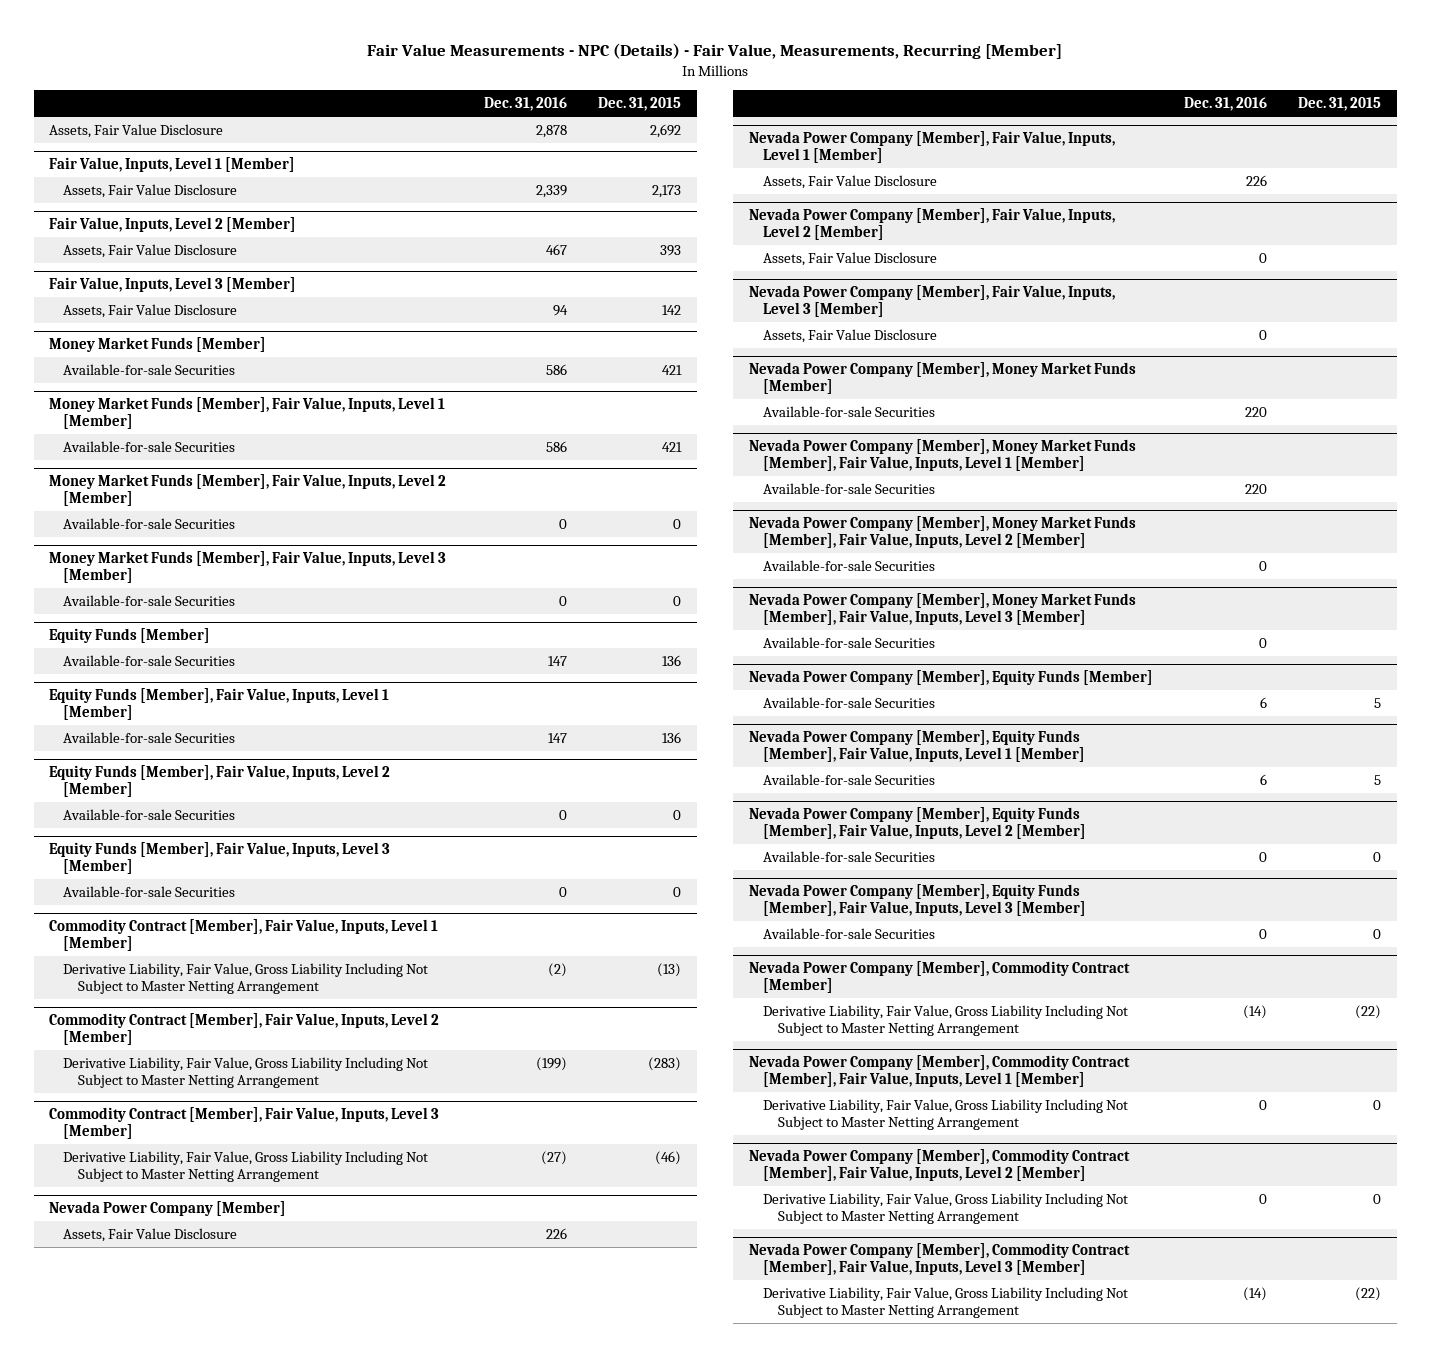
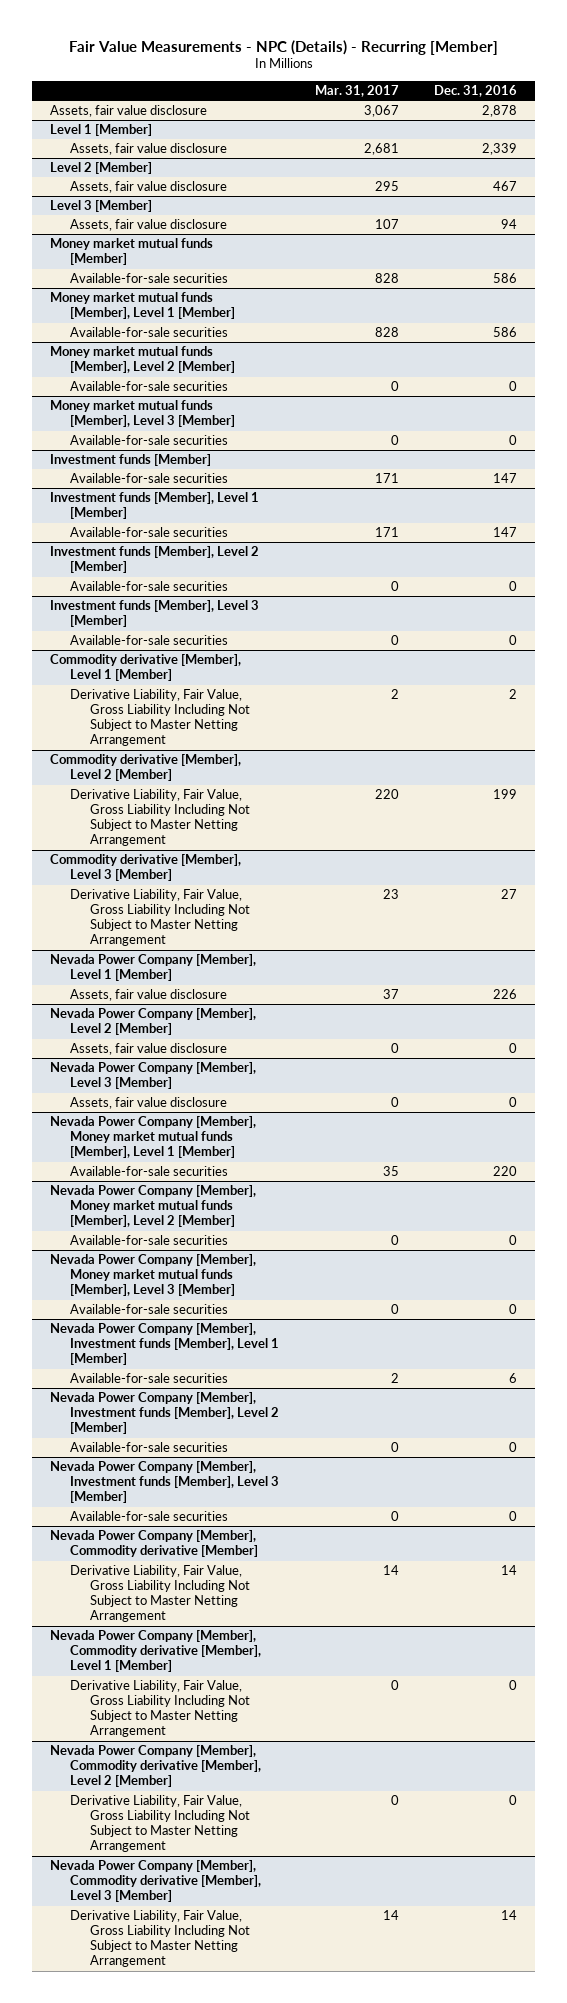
- Fair Value Measurements - NPC (Details) - Fair Value, Measurements, Recurring [Member]
+ Fair Value Measurements - NPC (Details) - Recurring [Member]
- | Dec. 31, 2016 | Dec. 31, 2015
+ | Mar. 31, 2017 | Dec. 31, 2016
- Assets, Fair Value Disclosure | 2,878 | 2,692
- Fair Value, Inputs, Level 1 [Member]
- Assets, Fair Value Disclosure | 2,339 | 2,173
- Fair Value, Inputs, Level 2 [Member]
- Assets, Fair Value Disclosure | 467 | 393
- Fair Value, Inputs, Level 3 [Member]
- Assets, Fair Value Disclosure | 94 | 142
- Money Market Funds [Member]
- Available-for-sale Securities | 586 | 421
- Money Market Funds [Member], Fair Value, Inputs, Level 1 [Member]
- Available-for-sale Securities | 586 | 421
- Money Market Funds [Member], Fair Value, Inputs, Level 2 [Member]
- Available-for-sale Securities | 0 | 0
- Money Market Funds [Member], Fair Value, Inputs, Level 3 [Member]
- Available-for-sale Securities | 0 | 0
- Equity Funds [Member]
- Available-for-sale Securities | 147 | 136
- Equity Funds [Member], Fair Value, Inputs, Level 1 [Member]
- Available-for-sale Securities | 147 | 136
- Equity Funds [Member], Fair Value, Inputs, Level 2 [Member]
- Available-for-sale Securities | 0 | 0
- Equity Funds [Member], Fair Value, Inputs, Level 3 [Member]
- Available-for-sale Securities | 0 | 0
- Commodity Contract [Member], Fair Value, Inputs, Level 1 [Member]
- Derivative Liability, Fair Value, Gross Liability Including Not Subject to Master Netting Arrangement | (2) | (13)
- Commodity Contract [Member], Fair Value, Inputs, Level 2 [Member]
- Derivative Liability, Fair Value, Gross Liability Including Not Subject to Master Netting Arrangement | (199) | (283)
- Commodity Contract [Member], Fair Value, Inputs, Level 3 [Member]
- Derivative Liability, Fair Value, Gross Liability Including Not Subject to Master Netting Arrangement | (27) | (46)
- Nevada Power Company [Member]
- Assets, Fair Value Disclosure | 226 |
- Nevada Power Company [Member], Fair Value, Inputs, Level 1 [Member]
- Assets, Fair Value Disclosure | 226 |
- Nevada Power Company [Member], Fair Value, Inputs, Level 2 [Member]
- Assets, Fair Value Disclosure | 0 |
- Nevada Power Company [Member], Fair Value, Inputs, Level 3 [Member]
- Assets, Fair Value Disclosure | 0 |
- Nevada Power Company [Member], Money Market Funds [Member]
- Available-for-sale Securities | 220 |
- Nevada Power Company [Member], Money Market Funds [Member], Fair Value, Inputs, Level 1 [Member]
- Available-for-sale Securities | 220 |
- Nevada Power Company [Member], Money Market Funds [Member], Fair Value, Inputs, Level 2 [Member]
- Available-for-sale Securities | 0 |
- Nevada Power Company [Member], Money Market Funds [Member], Fair Value, Inputs, Level 3 [Member]
- Available-for-sale Securities | 0 |
- Nevada Power Company [Member], Equity Funds [Member]
- Available-for-sale Securities | 6 | 5
- Nevada Power Company [Member], Equity Funds [Member], Fair Value, Inputs, Level 1 [Member]
- Available-for-sale Securities | 6 | 5
- Nevada Power Company [Member], Equity Funds [Member], Fair Value, Inputs, Level 2 [Member]
- Available-for-sale Securities | 0 | 0
- Nevada Power Company [Member], Equity Funds [Member], Fair Value, Inputs, Level 3 [Member]
- Available-for-sale Securities | 0 | 0
- Nevada Power Company [Member], Commodity Contract [Member]
- Derivative Liability, Fair Value, Gross Liability Including Not Subject to Master Netting Arrangement | (14) | (22)
- Nevada Power Company [Member], Commodity Contract [Member], Fair Value, Inputs, Level 1 [Member]
+ Assets, fair value disclosure | 3,067 | 2,878
+ Level 1 [Member]
+ Assets, fair value disclosure | 2,681 | 2,339
+ Level 2 [Member]
+ Assets, fair value disclosure | 295 | 467
+ Level 3 [Member]
+ Assets, fair value disclosure | 107 | 94
+ Money market mutual funds [Member]
+ Available-for-sale securities | 828 | 586
+ Money market mutual funds [Member], Level 1 [Member]
+ Available-for-sale securities | 828 | 586
+ Money market mutual funds [Member], Level 2 [Member]
+ Available-for-sale securities | 0 | 0
+ Money market mutual funds [Member], Level 3 [Member]
+ Available-for-sale securities | 0 | 0
+ Investment funds [Member]
+ Available-for-sale securities | 171 | 147
+ Investment funds [Member], Level 1 [Member]
+ Available-for-sale securities | 171 | 147
+ Investment funds [Member], Level 2 [Member]
+ Available-for-sale securities | 0 | 0
+ Investment funds [Member], Level 3 [Member]
+ Available-for-sale securities | 0 | 0
+ Commodity derivative [Member], Level 1 [Member]
+ Derivative Liability, Fair Value, Gross Liability Including Not Subject to Master Netting Arrangement | 2 | 2
+ Commodity derivative [Member], Level 2 [Member]
+ Derivative Liability, Fair Value, Gross Liability Including Not Subject to Master Netting Arrangement | 220 | 199
+ Commodity derivative [Member], Level 3 [Member]
+ Derivative Liability, Fair Value, Gross Liability Including Not Subject to Master Netting Arrangement | 23 | 27
+ Nevada Power Company [Member], Level 1 [Member]
+ Assets, fair value disclosure | 37 | 226
+ Nevada Power Company [Member], Level 2 [Member]
+ Assets, fair value disclosure | 0 | 0
+ Nevada Power Company [Member], Level 3 [Member]
+ Assets, fair value disclosure | 0 | 0
+ Nevada Power Company [Member], Money market mutual funds [Member], Level 1 [Member]
+ Available-for-sale securities | 35 | 220
+ Nevada Power Company [Member], Money market mutual funds [Member], Level 2 [Member]
+ Available-for-sale securities | 0 | 0
+ Nevada Power Company [Member], Money market mutual funds [Member], Level 3 [Member]
+ Available-for-sale securities | 0 | 0
+ Nevada Power Company [Member], Investment funds [Member], Level 1 [Member]
+ Available-for-sale securities | 2 | 6
+ Nevada Power Company [Member], Investment funds [Member], Level 2 [Member]
+ Available-for-sale securities | 0 | 0
+ Nevada Power Company [Member], Investment funds [Member], Level 3 [Member]
+ Available-for-sale securities | 0 | 0
+ Nevada Power Company [Member], Commodity derivative [Member]
+ Derivative Liability, Fair Value, Gross Liability Including Not Subject to Master Netting Arrangement | 14 | 14
+ Nevada Power Company [Member], Commodity derivative [Member], Level 1 [Member]
- Nevada Power Company [Member], Commodity Contract [Member], Fair Value, Inputs, Level 2 [Member]
+ Nevada Power Company [Member], Commodity derivative [Member], Level 2 [Member]
- Nevada Power Company [Member], Commodity Contract [Member], Fair Value, Inputs, Level 3 [Member]
- Derivative Liability, Fair Value, Gross Liability Including Not Subject to Master Netting Arrangement | (14) | (22)
+ Nevada Power Company [Member], Commodity derivative [Member], Level 3 [Member]
+ Derivative Liability, Fair Value, Gross Liability Including Not Subject to Master Netting Arrangement | 14 | 14

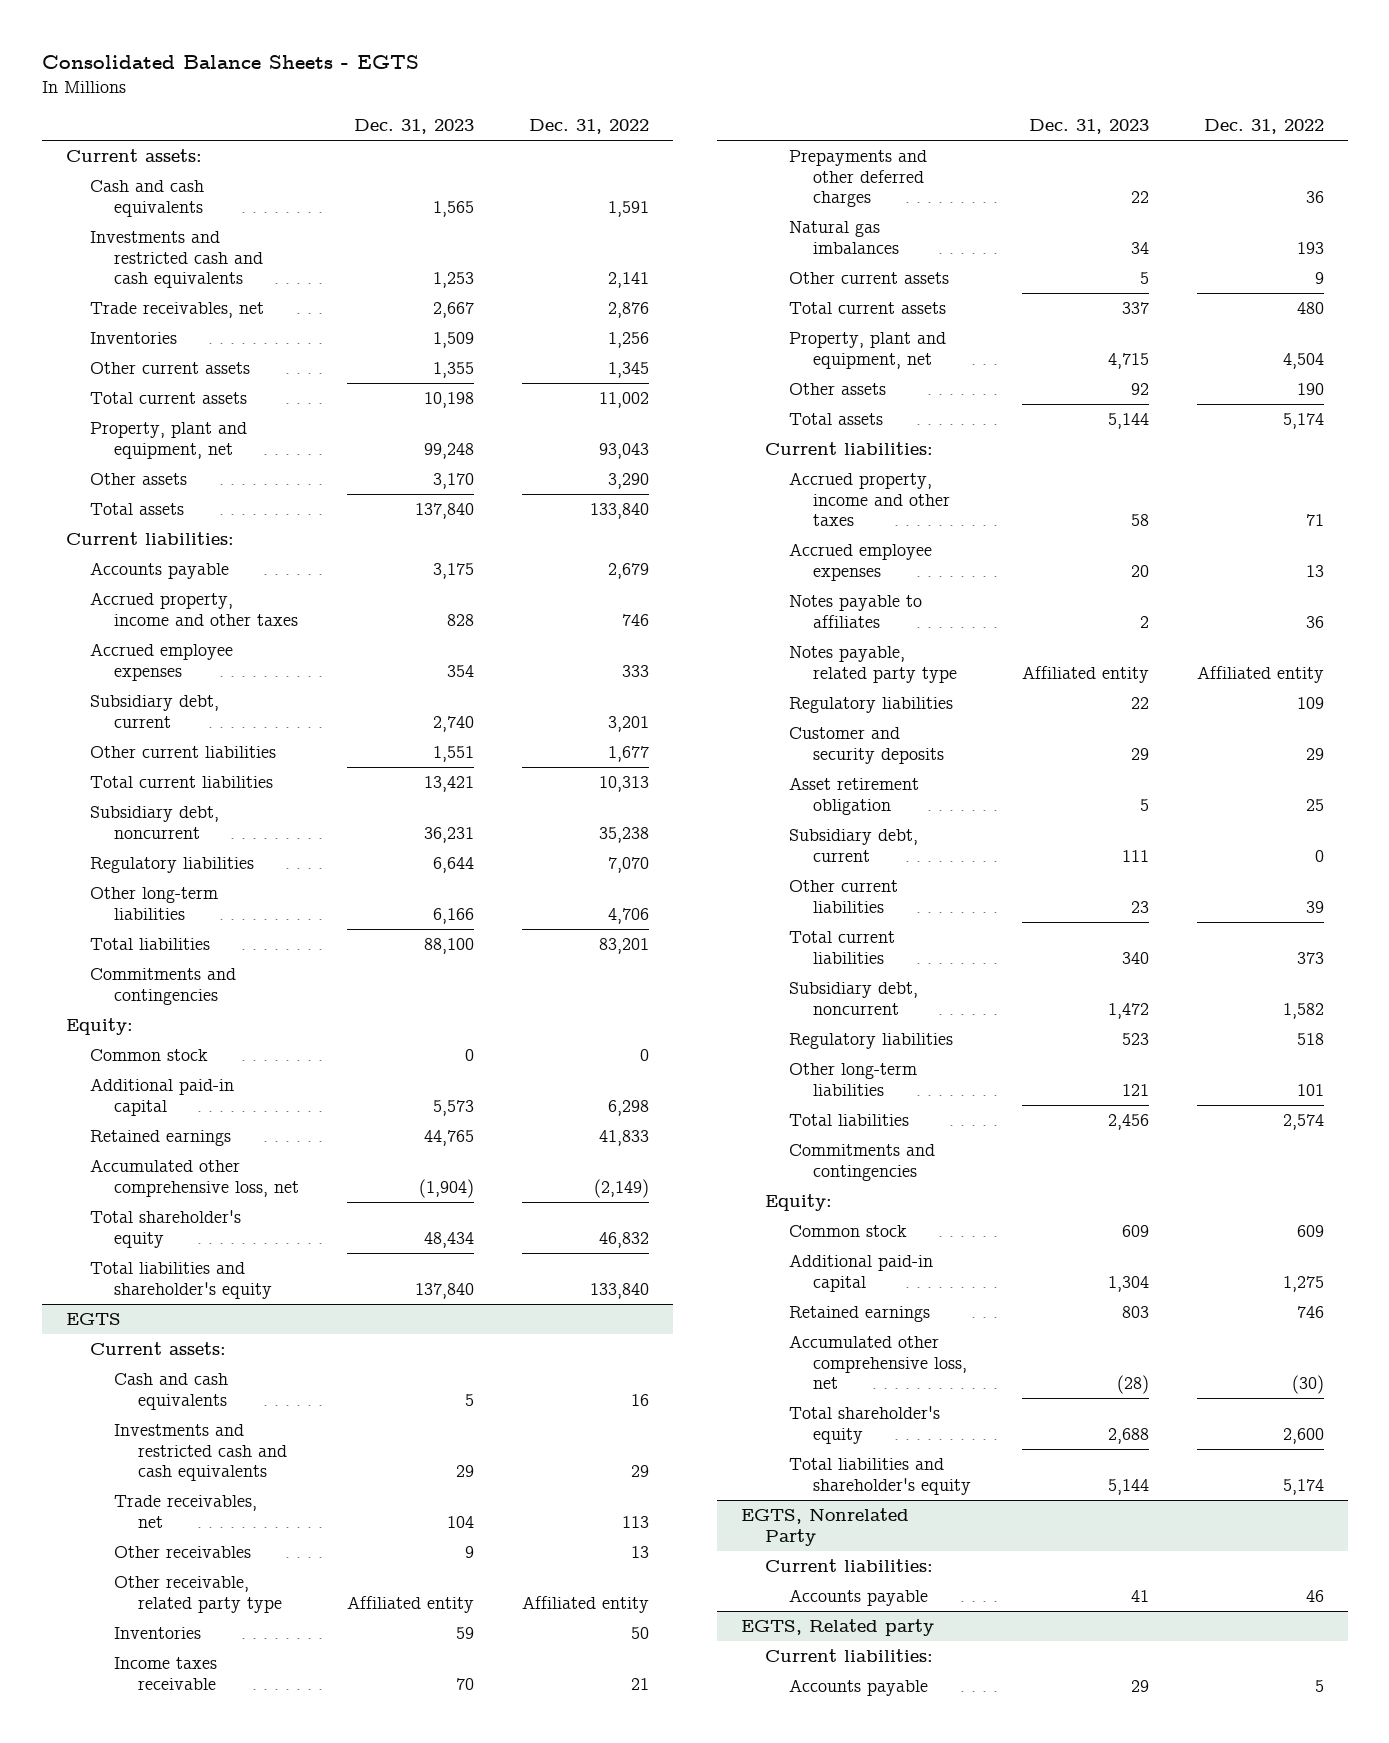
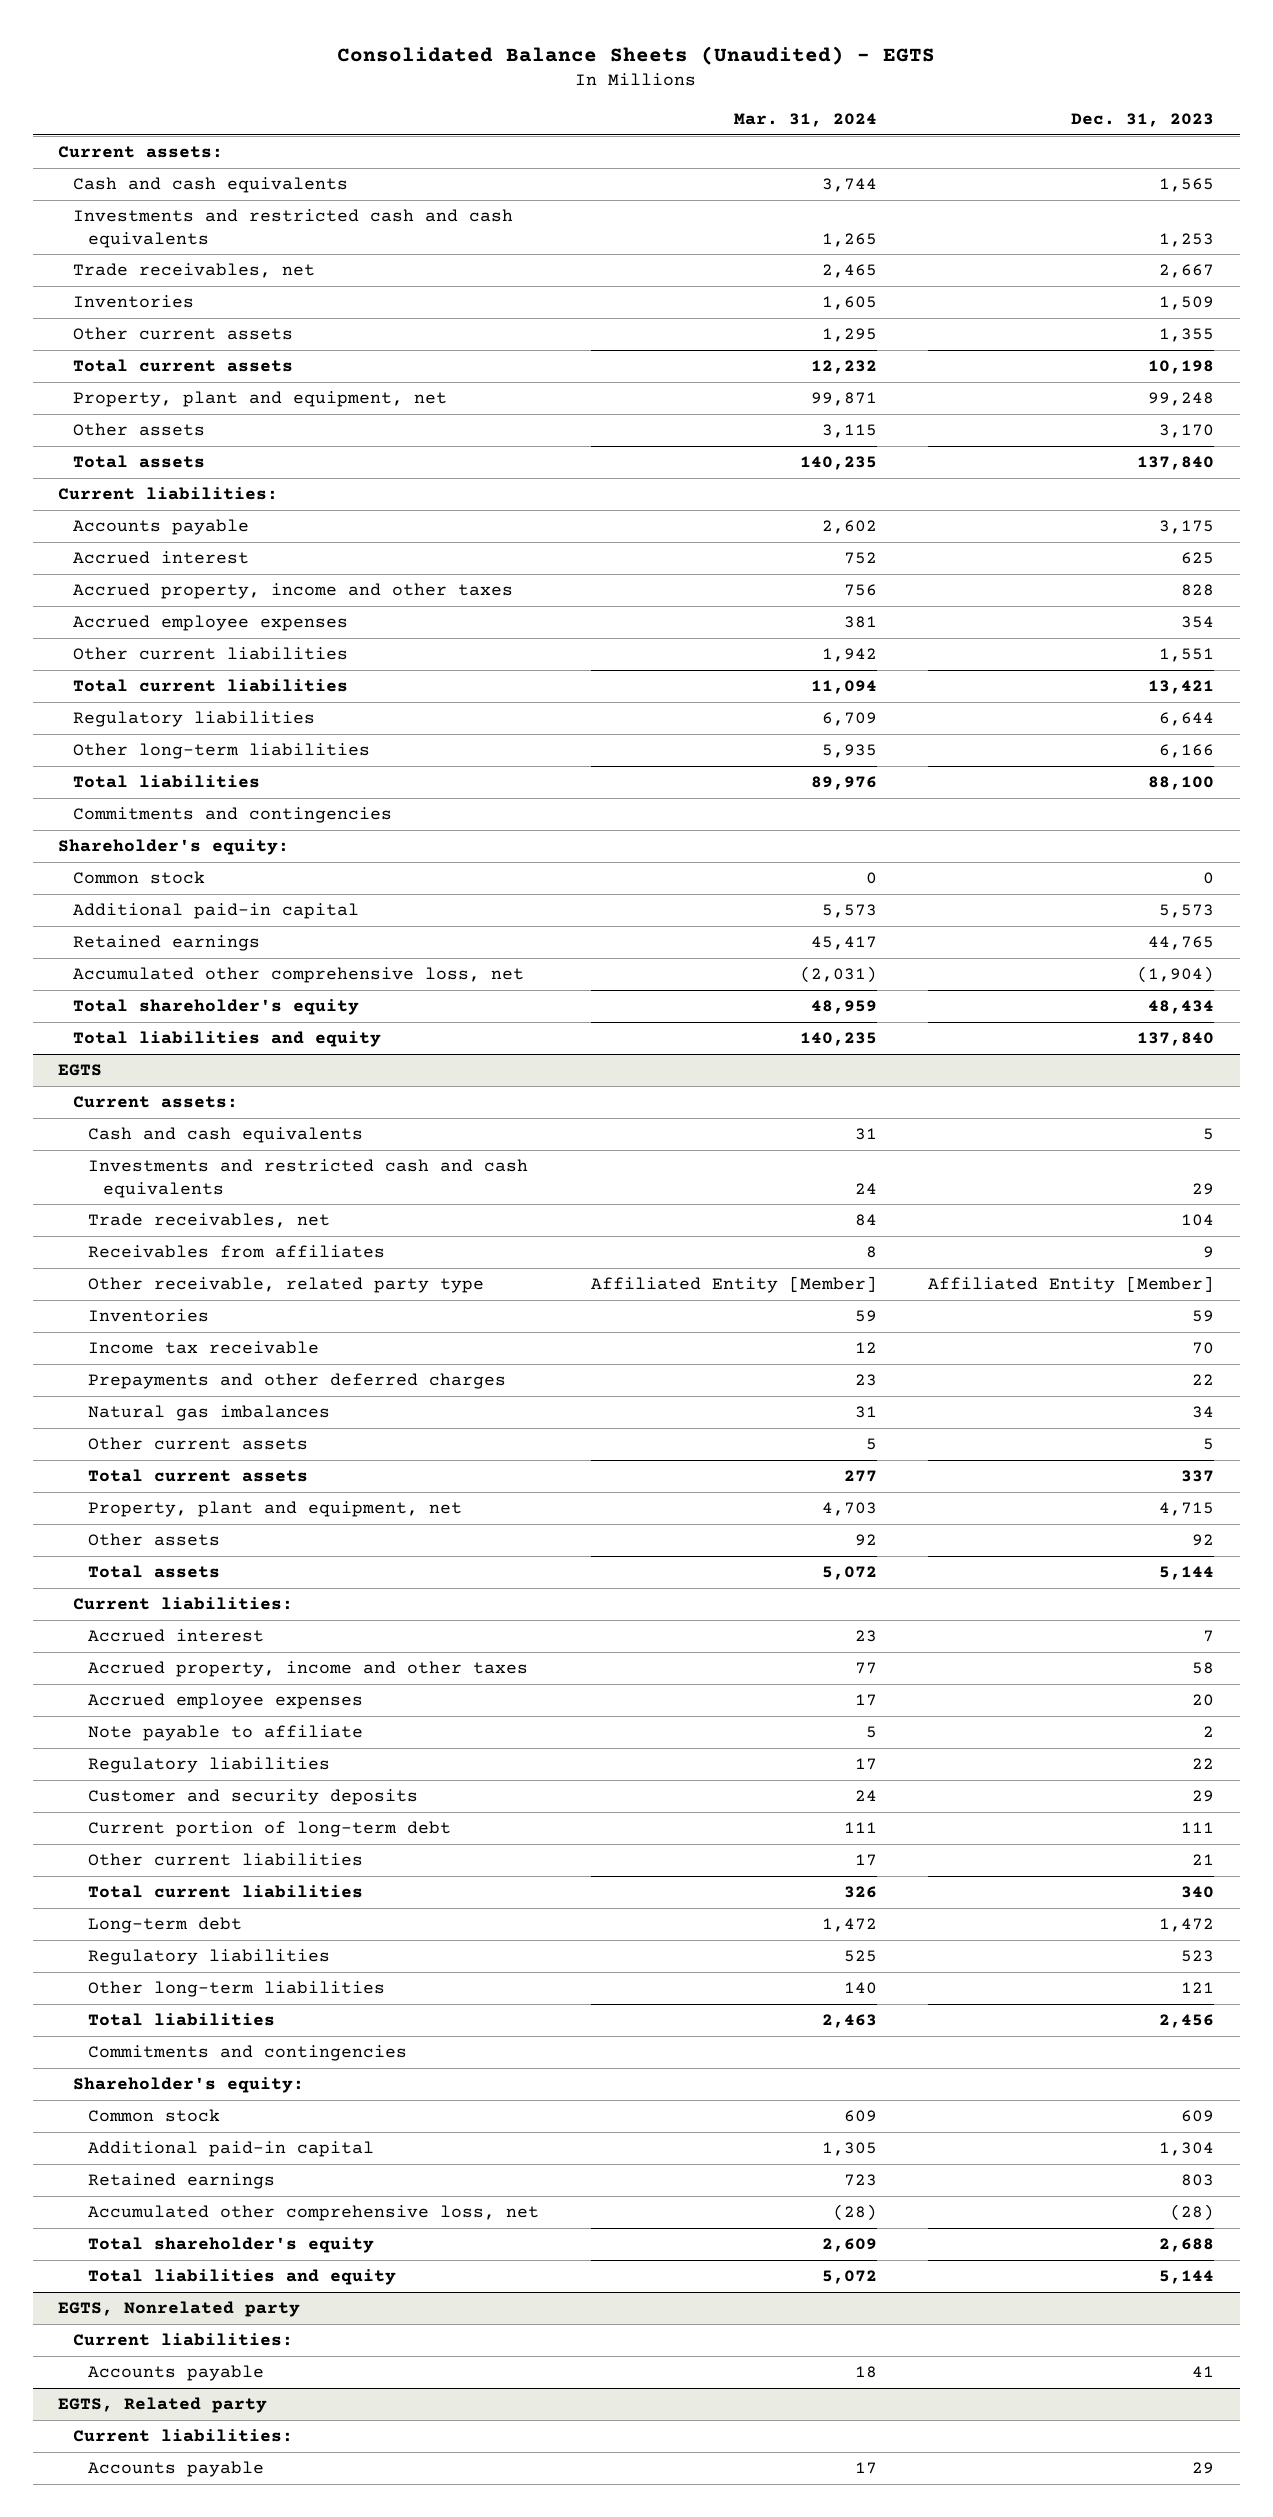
- Consolidated Balance Sheets - EGTS
+ Consolidated Balance Sheets (Unaudited) - EGTS
- | Dec. 31, 2023 | Dec. 31, 2022
+ | Mar. 31, 2024 | Dec. 31, 2023
+ Accrued interest | 752 | 625
- Subsidiary debt, current | 2,740 | 3,201
- Subsidiary debt, noncurrent | 36,231 | 35,238
- Equity:
+ Shareholder's equity:
- Total liabilities and shareholder's equity | 137,840 | 133,840
+ Total liabilities and equity | 140,235 | 137,840
@ EGTS
- Other receivables | 9 | 13
- Other receivable, related party type | Affiliated entity | Affiliated entity
+ Receivables from affiliates | 8 | 9
+ Other receivable, related party type | Affiliated Entity [Member] | Affiliated Entity [Member]
- Income taxes receivable | 70 | 21
+ Income tax receivable | 12 | 70
+ Accrued interest | 23 | 7
- Notes payable to affiliates | 2 | 36
- Notes payable, related party type | Affiliated entity | Affiliated entity
+ Note payable to affiliate | 5 | 2
- Asset retirement obligation | 5 | 25
- Subsidiary debt, current | 111 | 0
- Other current liabilities | 23 | 39
+ Current portion of long-term debt | 111 | 111
+ Other current liabilities | 17 | 21
- Subsidiary debt, noncurrent | 1,472 | 1,582
+ Long-term debt | 1,472 | 1,472
- Equity:
+ Shareholder's equity:
- Total liabilities and shareholder's equity | 5,144 | 5,174
- EGTS, Nonrelated Party
@ EGTS
+ Total liabilities and equity | 5,072 | 5,144
+ EGTS, Nonrelated party

